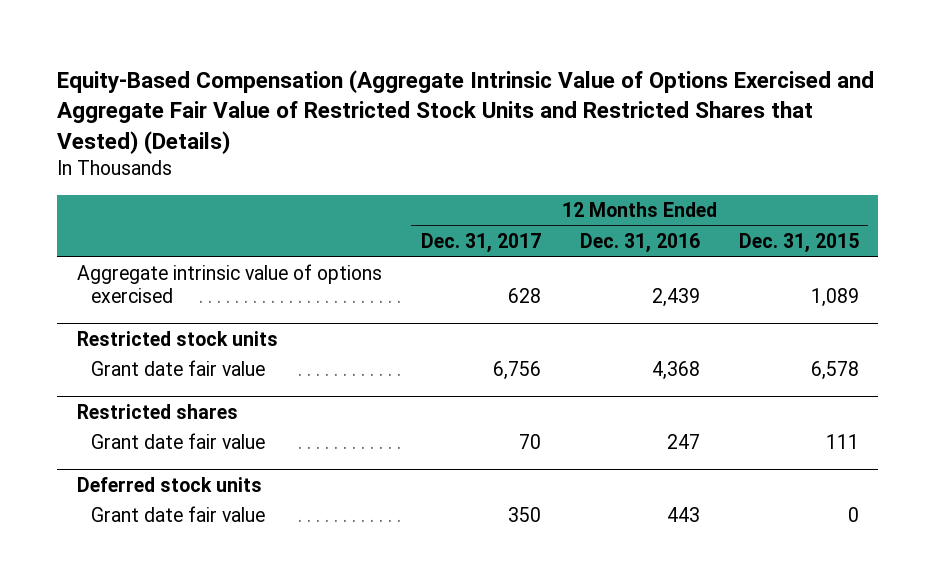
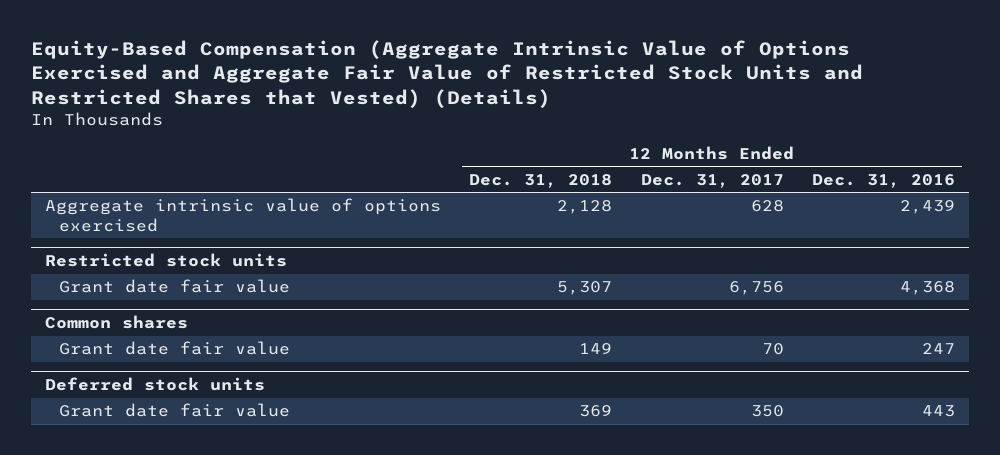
- | 12 Months Ended Dec. 31, 2017 | 12 Months Ended Dec. 31, 2016 | 12 Months Ended Dec. 31, 2015
+ | 12 Months Ended Dec. 31, 2018 | 12 Months Ended Dec. 31, 2017 | 12 Months Ended Dec. 31, 2016
- Restricted shares
+ Common shares

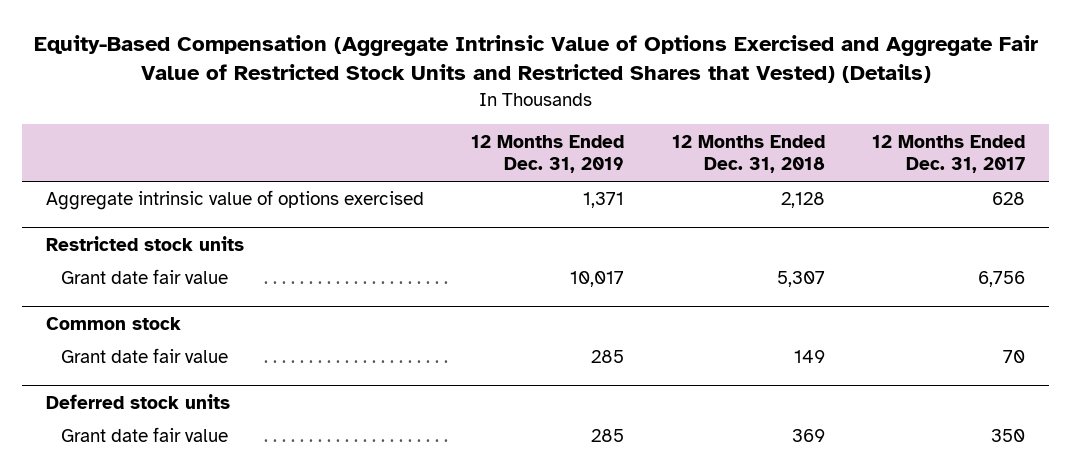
- | 12 Months Ended Dec. 31, 2018 | 12 Months Ended Dec. 31, 2017 | 12 Months Ended Dec. 31, 2016
+ | 12 Months Ended Dec. 31, 2019 | 12 Months Ended Dec. 31, 2018 | 12 Months Ended Dec. 31, 2017
- Common shares
+ Common stock

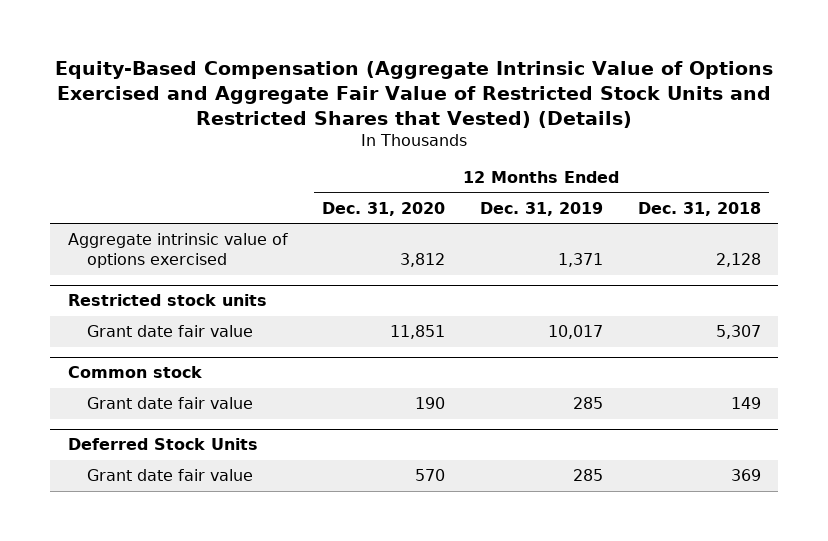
- | 12 Months Ended Dec. 31, 2019 | 12 Months Ended Dec. 31, 2018 | 12 Months Ended Dec. 31, 2017
+ | 12 Months Ended Dec. 31, 2020 | 12 Months Ended Dec. 31, 2019 | 12 Months Ended Dec. 31, 2018
- Deferred stock units
+ Deferred Stock Units

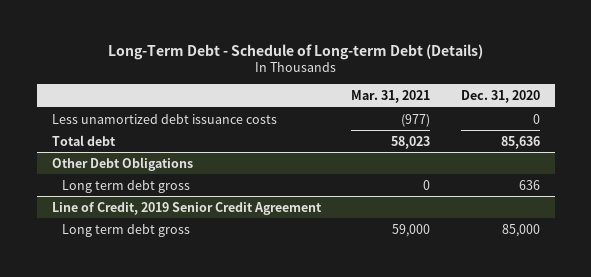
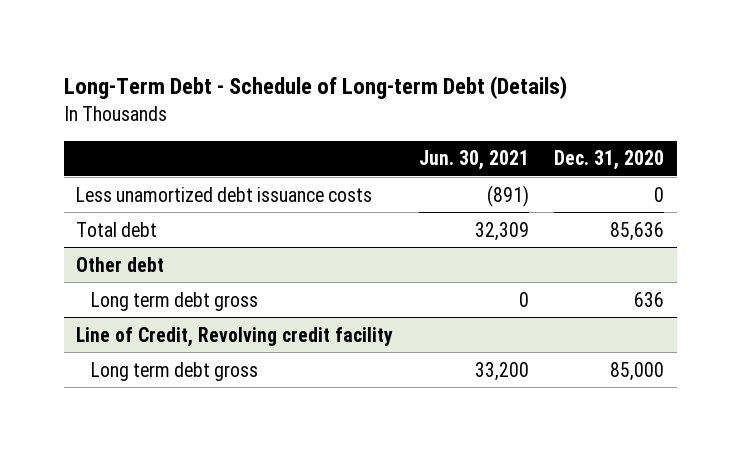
- | Mar. 31, 2021 | Dec. 31, 2020
+ | Jun. 30, 2021 | Dec. 31, 2020
- Other Debt Obligations
+ Other debt
- Line of Credit, 2019 Senior Credit Agreement
+ Line of Credit, Revolving credit facility

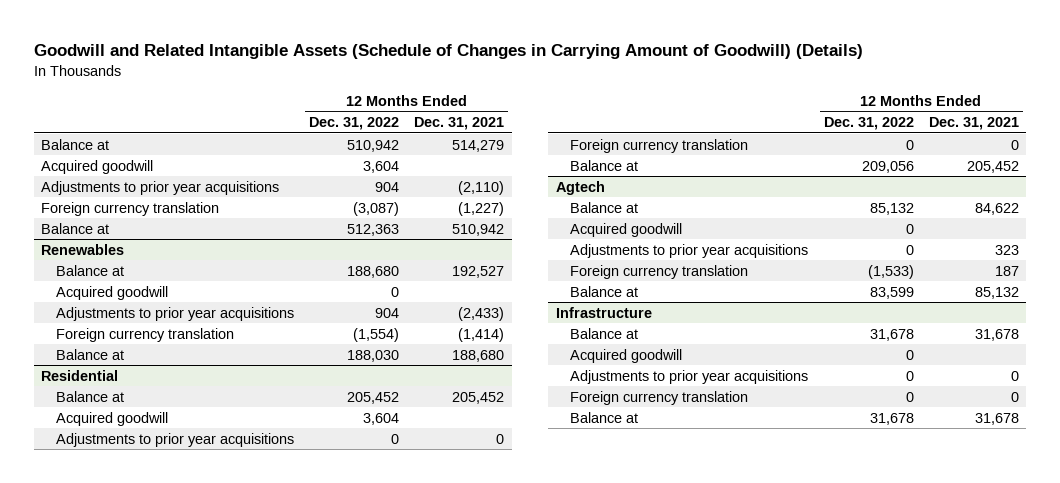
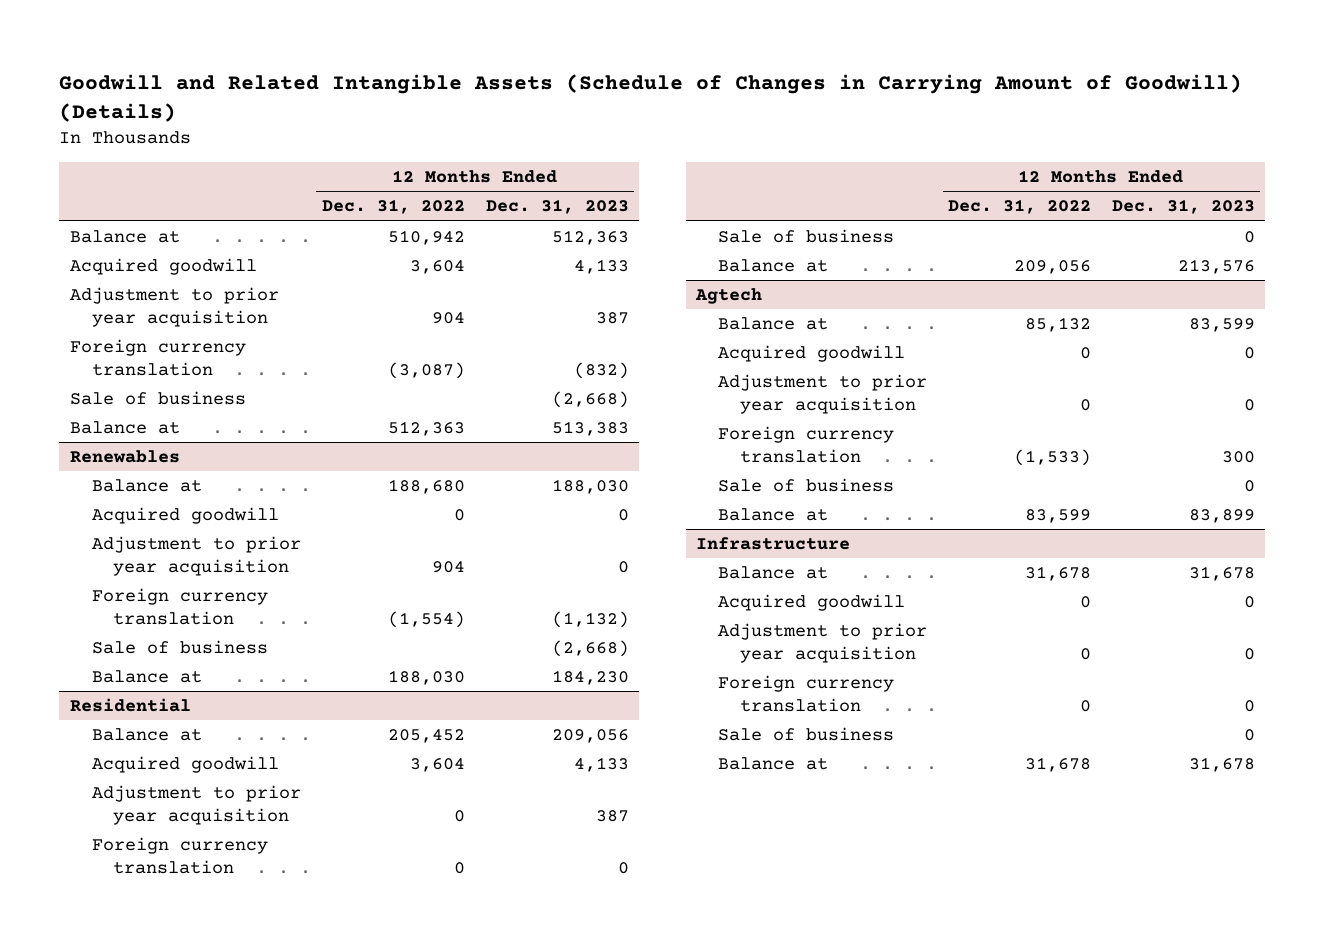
- | 12 Months Ended Dec. 31, 2022 | 12 Months Ended Dec. 31, 2021
+ | 12 Months Ended Dec. 31, 2022 | 12 Months Ended Dec. 31, 2023
- Adjustments to prior year acquisitions | 904 | (2,110)
+ Adjustment to prior year acquisition | 904 | 387
+ Sale of business | | (2,668)
@ Renewables
- Adjustments to prior year acquisitions | 904 | (2,433)
+ Adjustment to prior year acquisition | 904 | 0
+ Sale of business | | (2,668)
@ Residential
- Adjustments to prior year acquisitions | 0 | 0
+ Adjustment to prior year acquisition | 0 | 387
+ Sale of business | | 0
@ Agtech
- Adjustments to prior year acquisitions | 0 | 323
+ Adjustment to prior year acquisition | 0 | 0
+ Sale of business | | 0
@ Infrastructure
- Adjustments to prior year acquisitions | 0 | 0
+ Adjustment to prior year acquisition | 0 | 0
+ Sale of business | | 0

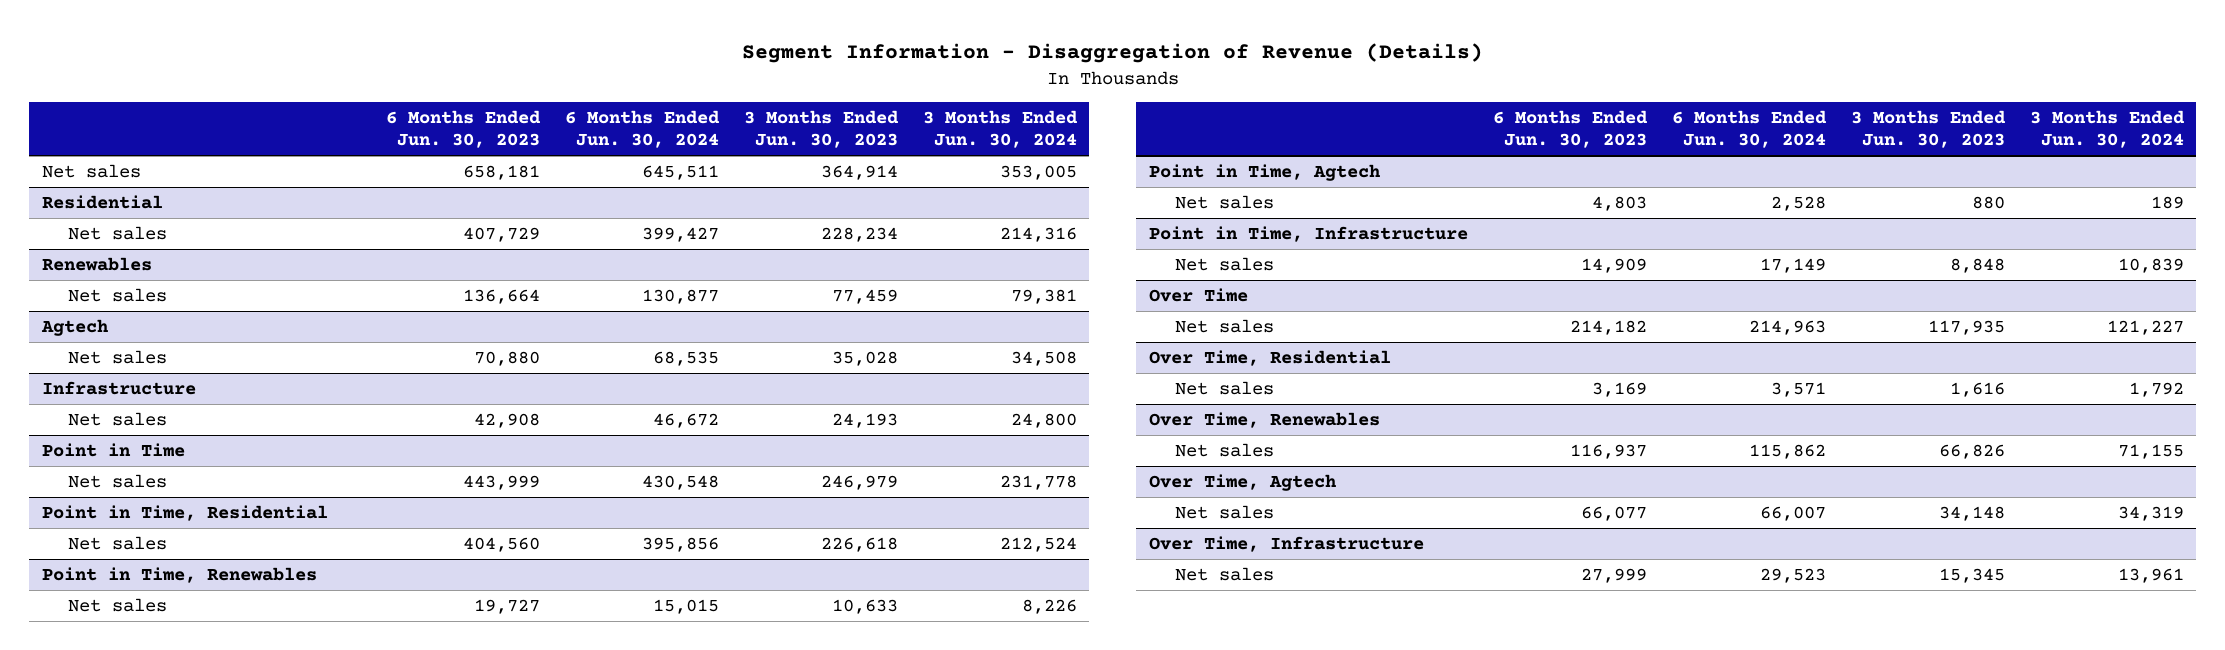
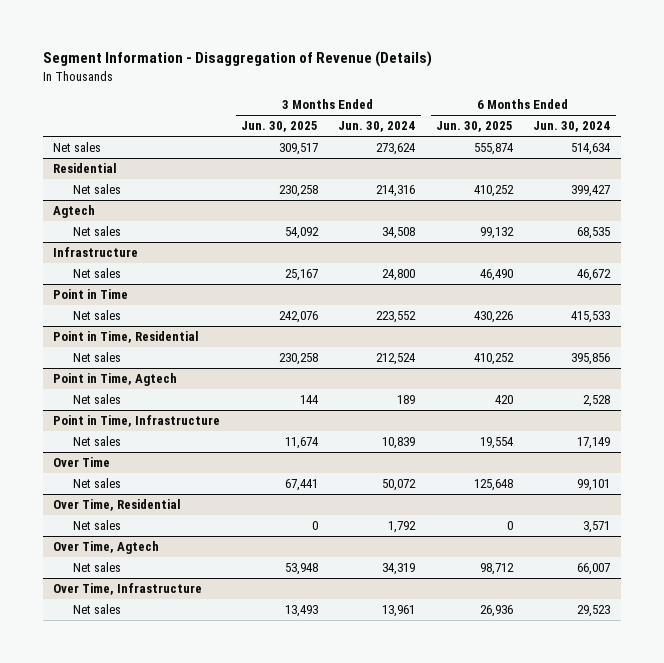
- | 6 Months Ended Jun. 30, 2023 | 6 Months Ended Jun. 30, 2024 | 3 Months Ended Jun. 30, 2023 | 3 Months Ended Jun. 30, 2024
+ | 3 Months Ended Jun. 30, 2025 | 3 Months Ended Jun. 30, 2024 | 6 Months Ended Jun. 30, 2025 | 6 Months Ended Jun. 30, 2024
- Net sales | 658,181 | 645,511 | 364,914 | 353,005
+ Net sales | 309,517 | 273,624 | 555,874 | 514,634
- Renewables
- Net sales | 136,664 | 130,877 | 77,459 | 79,381
@ Point in Time
- Net sales | 443,999 | 430,548 | 246,979 | 231,778
+ Net sales | 242,076 | 223,552 | 430,226 | 415,533
- Point in Time, Renewables
- Net sales | 19,727 | 15,015 | 10,633 | 8,226
@ Over Time
- Net sales | 214,182 | 214,963 | 117,935 | 121,227
+ Net sales | 67,441 | 50,072 | 125,648 | 99,101
- Over Time, Renewables
- Net sales | 116,937 | 115,862 | 66,826 | 71,155

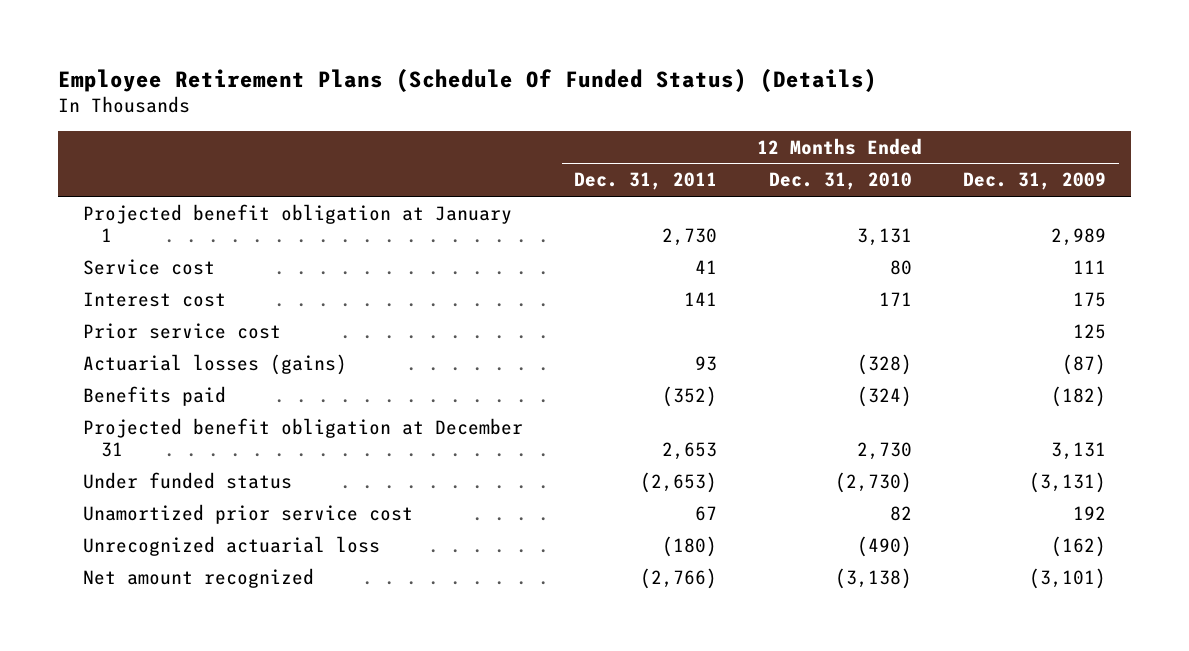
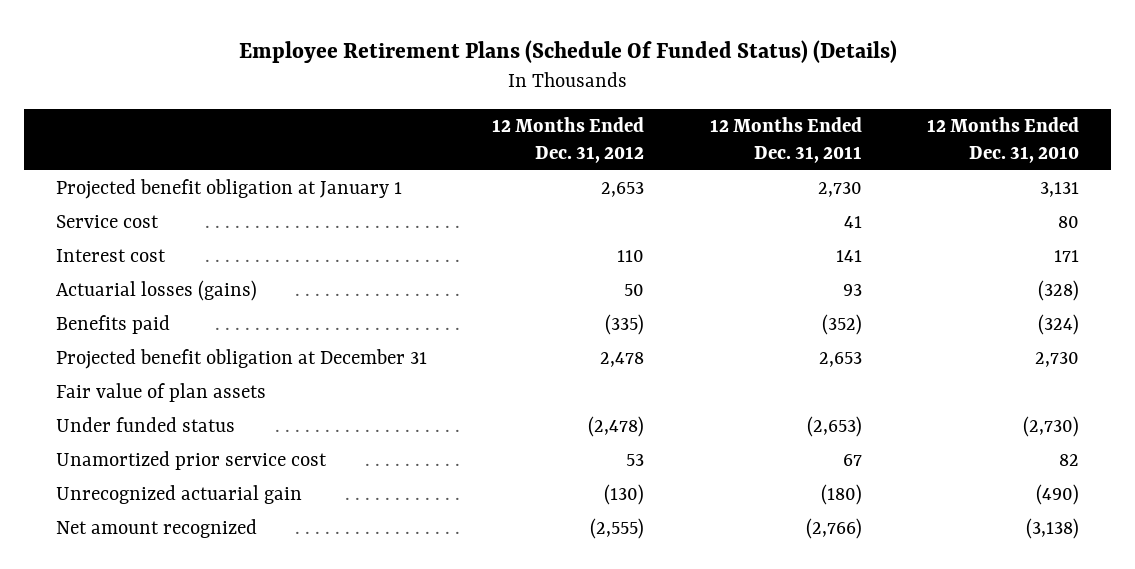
- | 12 Months Ended Dec. 31, 2011 | 12 Months Ended Dec. 31, 2010 | 12 Months Ended Dec. 31, 2009
+ | 12 Months Ended Dec. 31, 2012 | 12 Months Ended Dec. 31, 2011 | 12 Months Ended Dec. 31, 2010
- Prior service cost | | | 125
+ Fair value of plan assets
- Unrecognized actuarial loss | (180) | (490) | (162)
+ Unrecognized actuarial gain | (130) | (180) | (490)

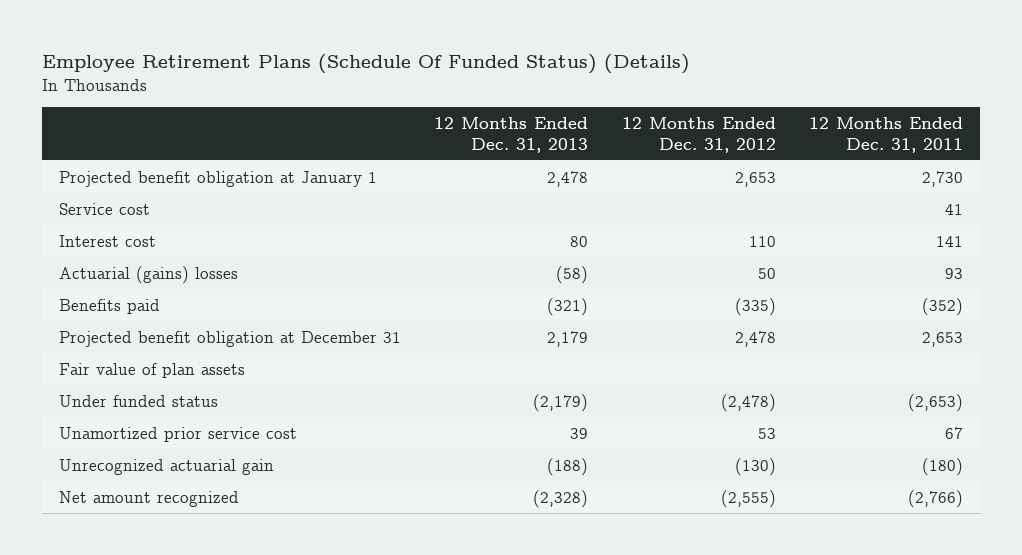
- | 12 Months Ended Dec. 31, 2012 | 12 Months Ended Dec. 31, 2011 | 12 Months Ended Dec. 31, 2010
+ | 12 Months Ended Dec. 31, 2013 | 12 Months Ended Dec. 31, 2012 | 12 Months Ended Dec. 31, 2011
- Actuarial losses (gains) | 50 | 93 | (328)
+ Actuarial (gains) losses | (58) | 50 | 93

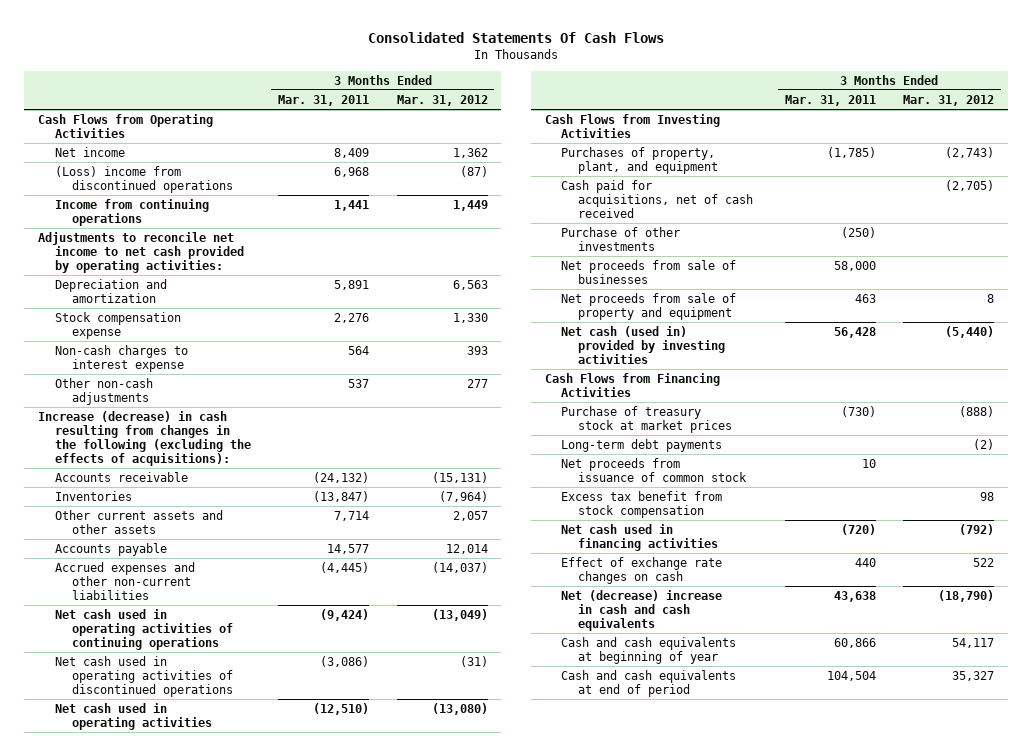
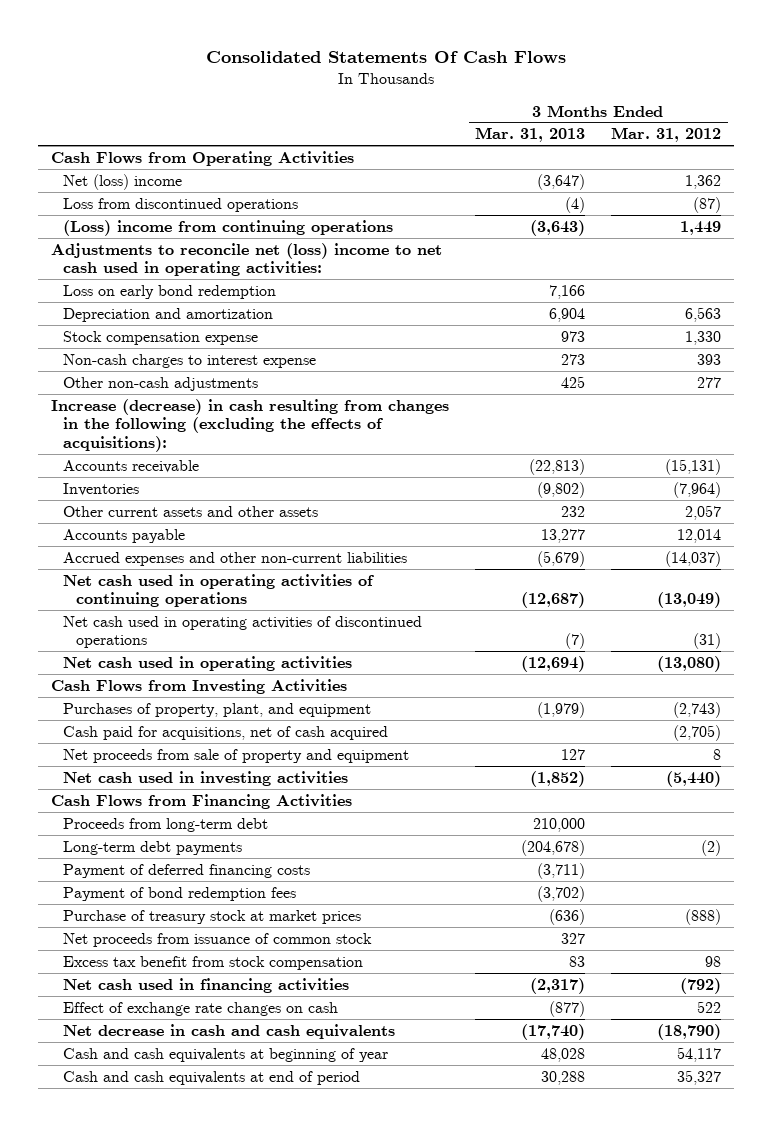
- | 3 Months Ended Mar. 31, 2011 | 3 Months Ended Mar. 31, 2012
+ | 3 Months Ended Mar. 31, 2013 | 3 Months Ended Mar. 31, 2012
- Net income | 8,409 | 1,362
- (Loss) income from discontinued operations | 6,968 | (87)
- Income from continuing operations | 1,441 | 1,449
- Adjustments to reconcile net income to net cash provided by operating activities:
+ Net (loss) income | (3,647) | 1,362
+ Loss from discontinued operations | (4) | (87)
+ (Loss) income from continuing operations | (3,643) | 1,449
+ Adjustments to reconcile net (loss) income to net cash used in operating activities:
+ Loss on early bond redemption | 7,166 |
- Cash paid for acquisitions, net of cash received | | (2,705)
- Purchase of other investments | (250) |
- Net proceeds from sale of businesses | 58,000 |
+ Cash paid for acquisitions, net of cash acquired | | (2,705)
- Net cash (used in) provided by investing activities | 56,428 | (5,440)
+ Net cash used in investing activities | (1,852) | (5,440)
+ Proceeds from long-term debt | 210,000 |
+ Payment of deferred financing costs | (3,711) |
+ Payment of bond redemption fees | (3,702) |
moved down: Purchase of treasury stock at market prices | (636) | (888)
- Net (decrease) increase in cash and cash equivalents | 43,638 | (18,790)
+ Net decrease in cash and cash equivalents | (17,740) | (18,790)

